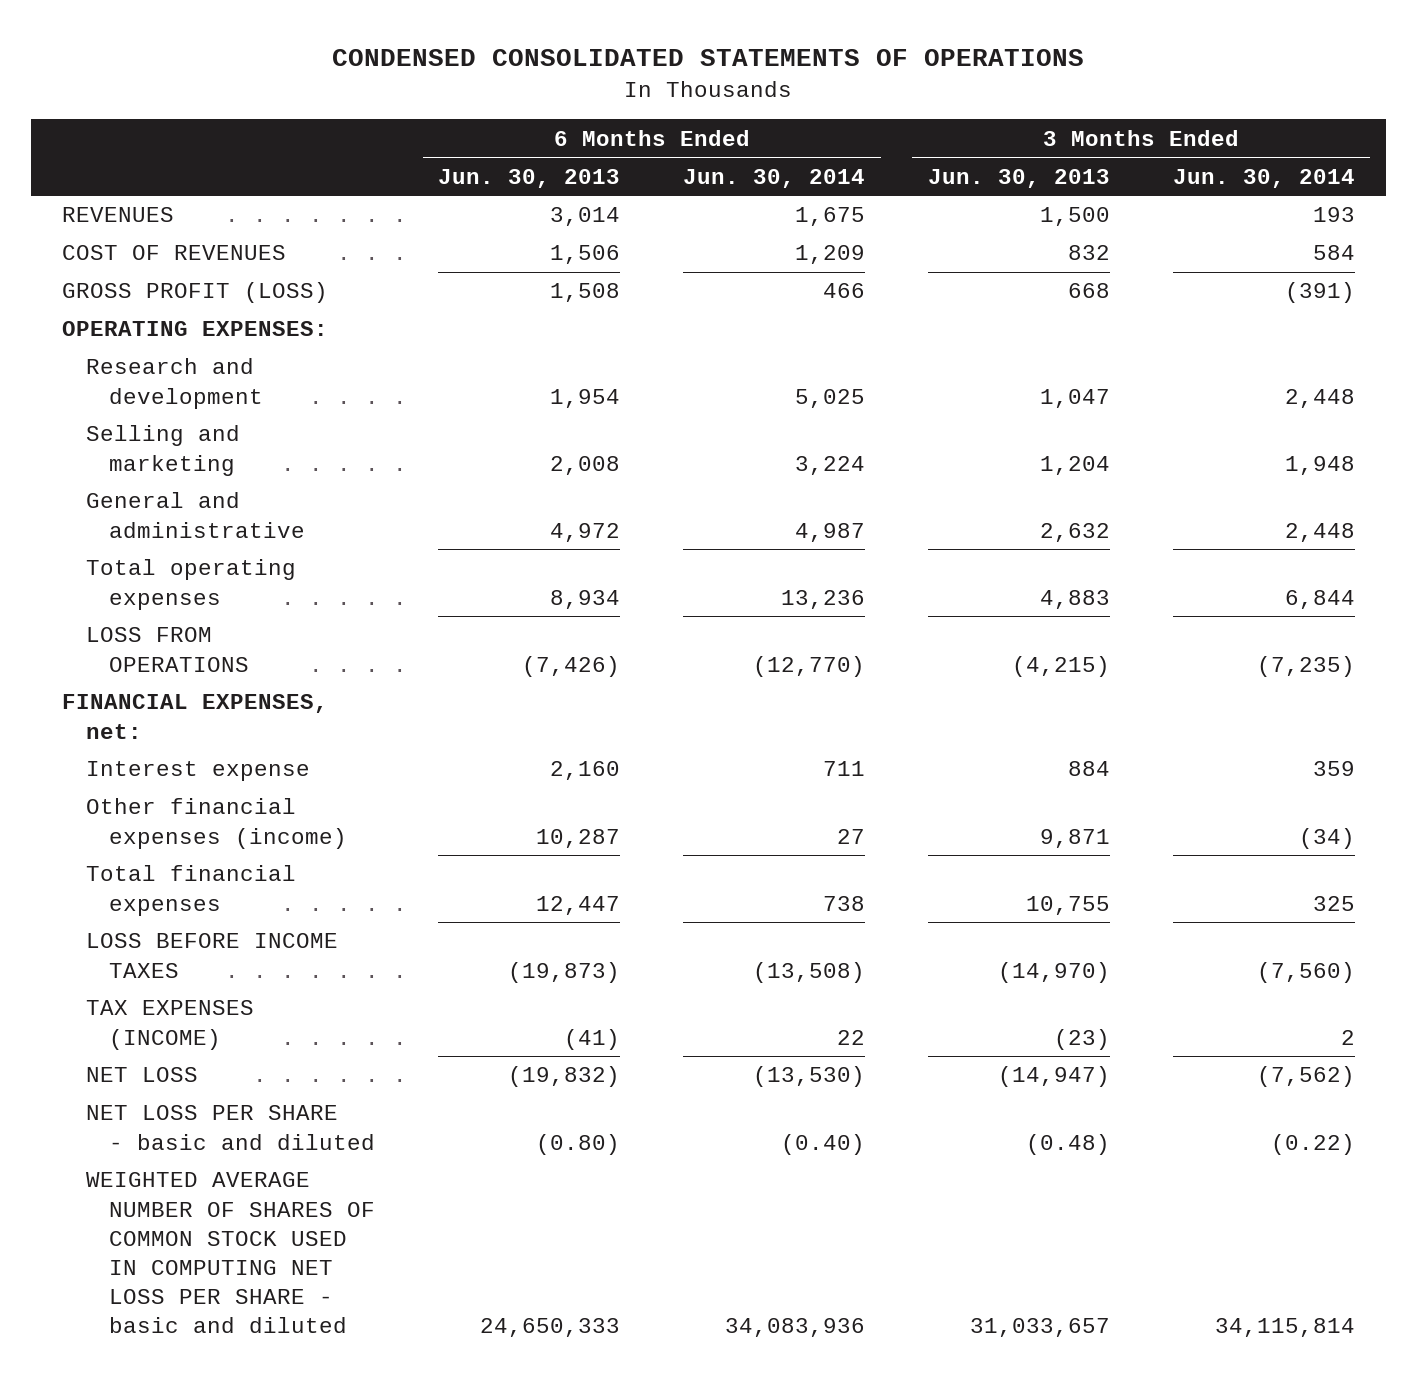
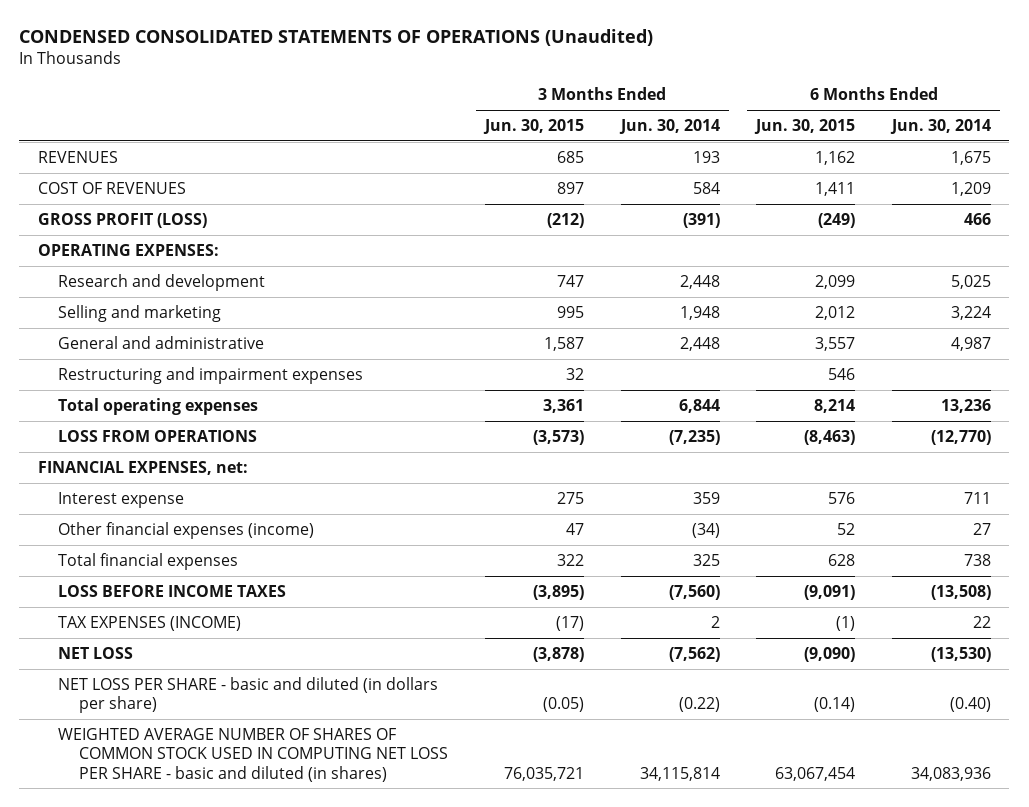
- CONDENSED CONSOLIDATED STATEMENTS OF OPERATIONS
+ CONDENSED CONSOLIDATED STATEMENTS OF OPERATIONS (Unaudited)
- | 6 Months Ended Jun. 30, 2013 | 6 Months Ended Jun. 30, 2014 | 3 Months Ended Jun. 30, 2013 | 3 Months Ended Jun. 30, 2014
+ | 3 Months Ended Jun. 30, 2015 | 3 Months Ended Jun. 30, 2014 | 6 Months Ended Jun. 30, 2015 | 6 Months Ended Jun. 30, 2014
+ Restructuring and impairment expenses | 32 | | 546 |
- NET LOSS PER SHARE - basic and diluted | (0.80) | (0.40) | (0.48) | (0.22)
- WEIGHTED AVERAGE NUMBER OF SHARES OF COMMON STOCK USED IN COMPUTING NET LOSS PER SHARE - basic and diluted | 24,650,333 | 34,083,936 | 31,033,657 | 34,115,814
+ NET LOSS PER SHARE - basic and diluted (in dollars per share) | (0.05) | (0.22) | (0.14) | (0.40)
+ WEIGHTED AVERAGE NUMBER OF SHARES OF COMMON STOCK USED IN COMPUTING NET LOSS PER SHARE - basic and diluted (in shares) | 76,035,721 | 34,115,814 | 63,067,454 | 34,083,936

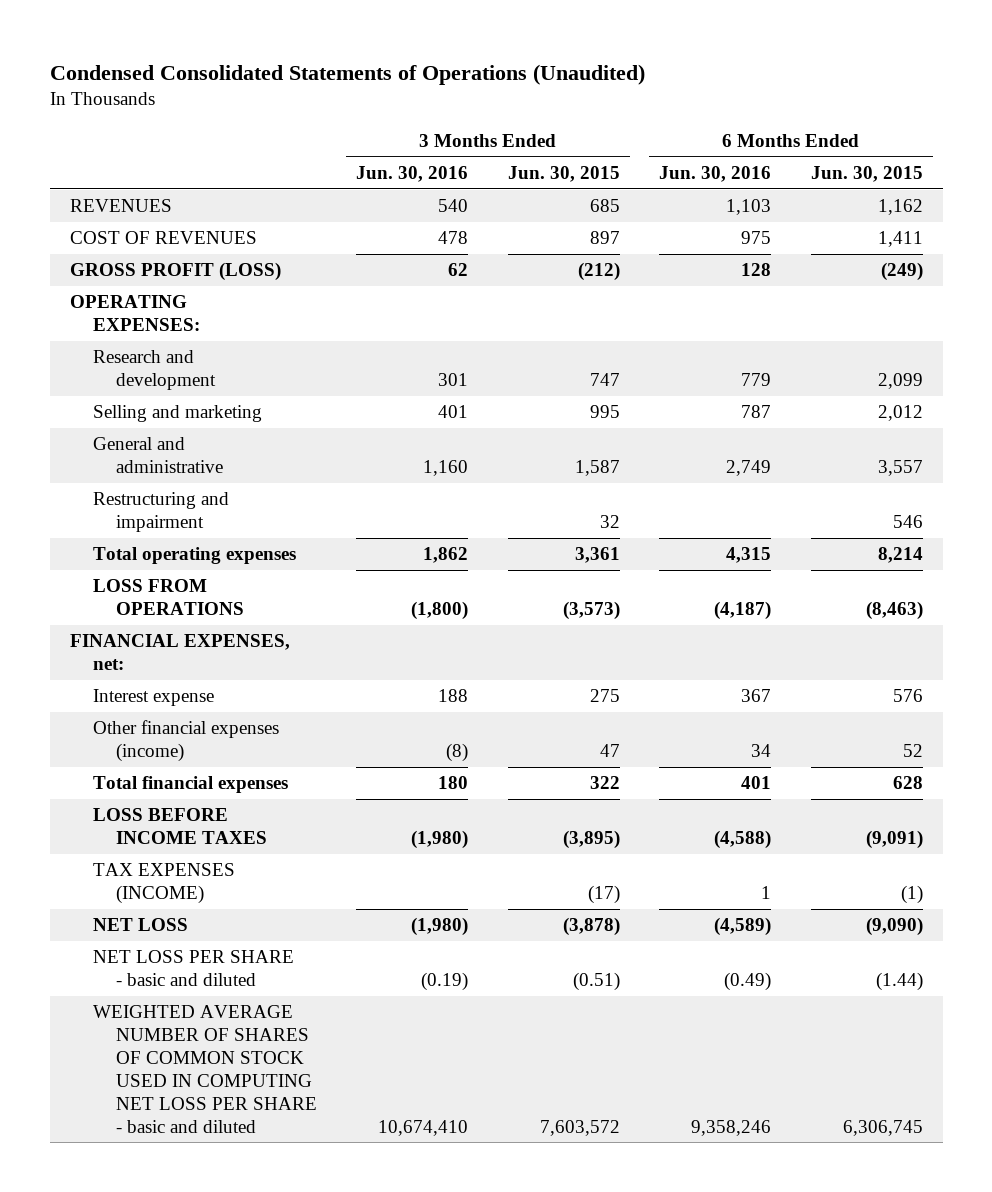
- CONDENSED CONSOLIDATED STATEMENTS OF OPERATIONS (Unaudited)
+ Condensed Consolidated Statements of Operations (Unaudited)
- | 3 Months Ended Jun. 30, 2015 | 3 Months Ended Jun. 30, 2014 | 6 Months Ended Jun. 30, 2015 | 6 Months Ended Jun. 30, 2014
+ | 3 Months Ended Jun. 30, 2016 | 3 Months Ended Jun. 30, 2015 | 6 Months Ended Jun. 30, 2016 | 6 Months Ended Jun. 30, 2015
- Restructuring and impairment expenses | 32 | | 546 |
+ Restructuring and impairment | | 32 | | 546
- NET LOSS PER SHARE - basic and diluted (in dollars per share) | (0.05) | (0.22) | (0.14) | (0.40)
- WEIGHTED AVERAGE NUMBER OF SHARES OF COMMON STOCK USED IN COMPUTING NET LOSS PER SHARE - basic and diluted (in shares) | 76,035,721 | 34,115,814 | 63,067,454 | 34,083,936
+ NET LOSS PER SHARE - basic and diluted | (0.19) | (0.51) | (0.49) | (1.44)
+ WEIGHTED AVERAGE NUMBER OF SHARES OF COMMON STOCK USED IN COMPUTING NET LOSS PER SHARE - basic and diluted | 10,674,410 | 7,603,572 | 9,358,246 | 6,306,745

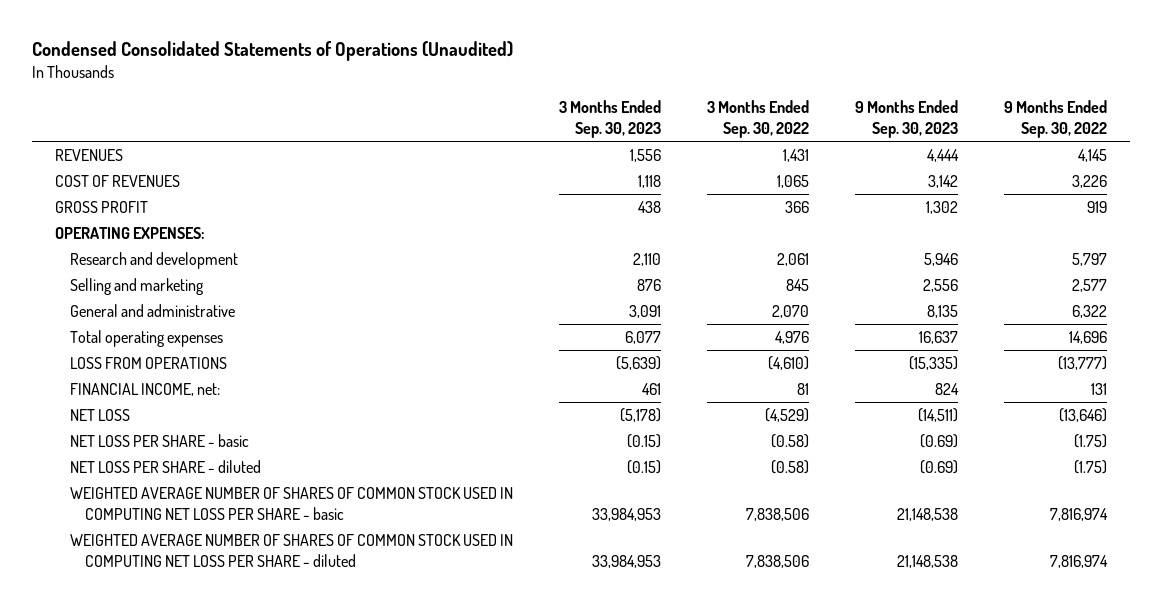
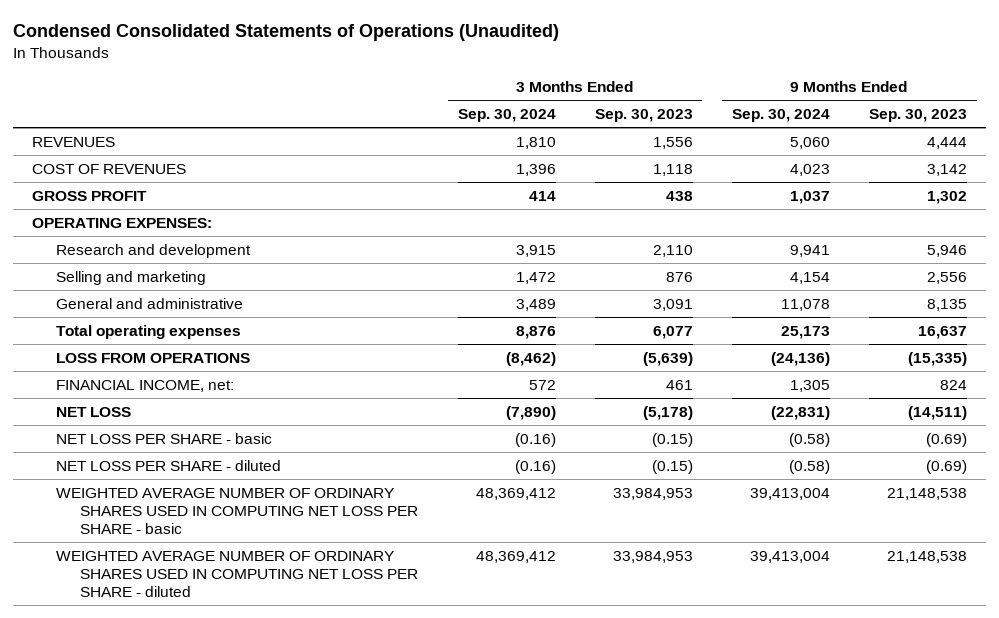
- | 3 Months Ended Sep. 30, 2023 | 3 Months Ended Sep. 30, 2022 | 9 Months Ended Sep. 30, 2023 | 9 Months Ended Sep. 30, 2022
+ | 3 Months Ended Sep. 30, 2024 | 3 Months Ended Sep. 30, 2023 | 9 Months Ended Sep. 30, 2024 | 9 Months Ended Sep. 30, 2023
- WEIGHTED AVERAGE NUMBER OF SHARES OF COMMON STOCK USED IN COMPUTING NET LOSS PER SHARE - basic | 33,984,953 | 7,838,506 | 21,148,538 | 7,816,974
- WEIGHTED AVERAGE NUMBER OF SHARES OF COMMON STOCK USED IN COMPUTING NET LOSS PER SHARE - diluted | 33,984,953 | 7,838,506 | 21,148,538 | 7,816,974
+ WEIGHTED AVERAGE NUMBER OF ORDINARY SHARES USED IN COMPUTING NET LOSS PER SHARE - basic | 48,369,412 | 33,984,953 | 39,413,004 | 21,148,538
+ WEIGHTED AVERAGE NUMBER OF ORDINARY SHARES USED IN COMPUTING NET LOSS PER SHARE - diluted | 48,369,412 | 33,984,953 | 39,413,004 | 21,148,538

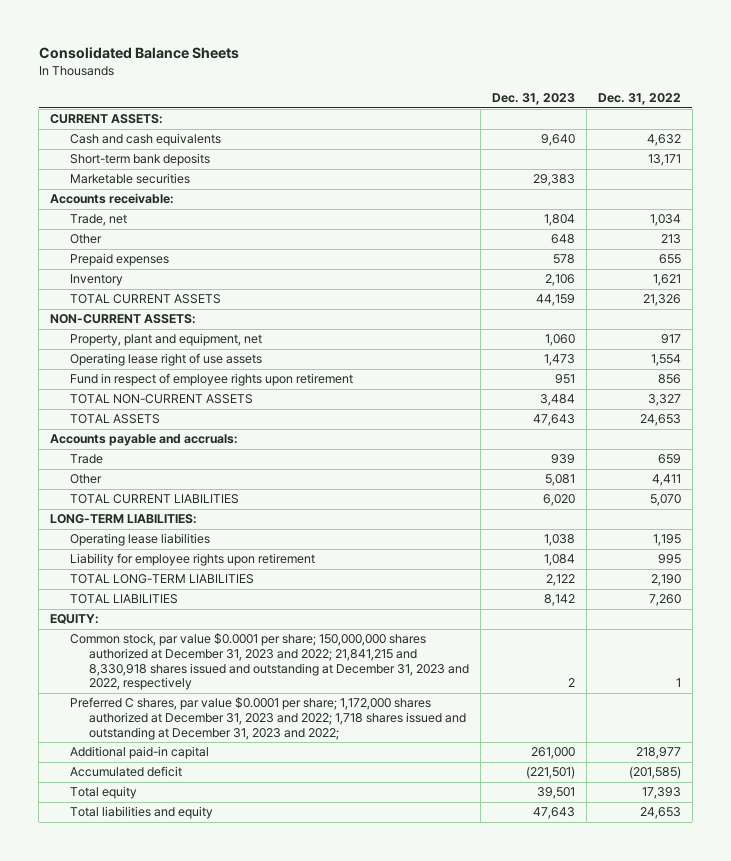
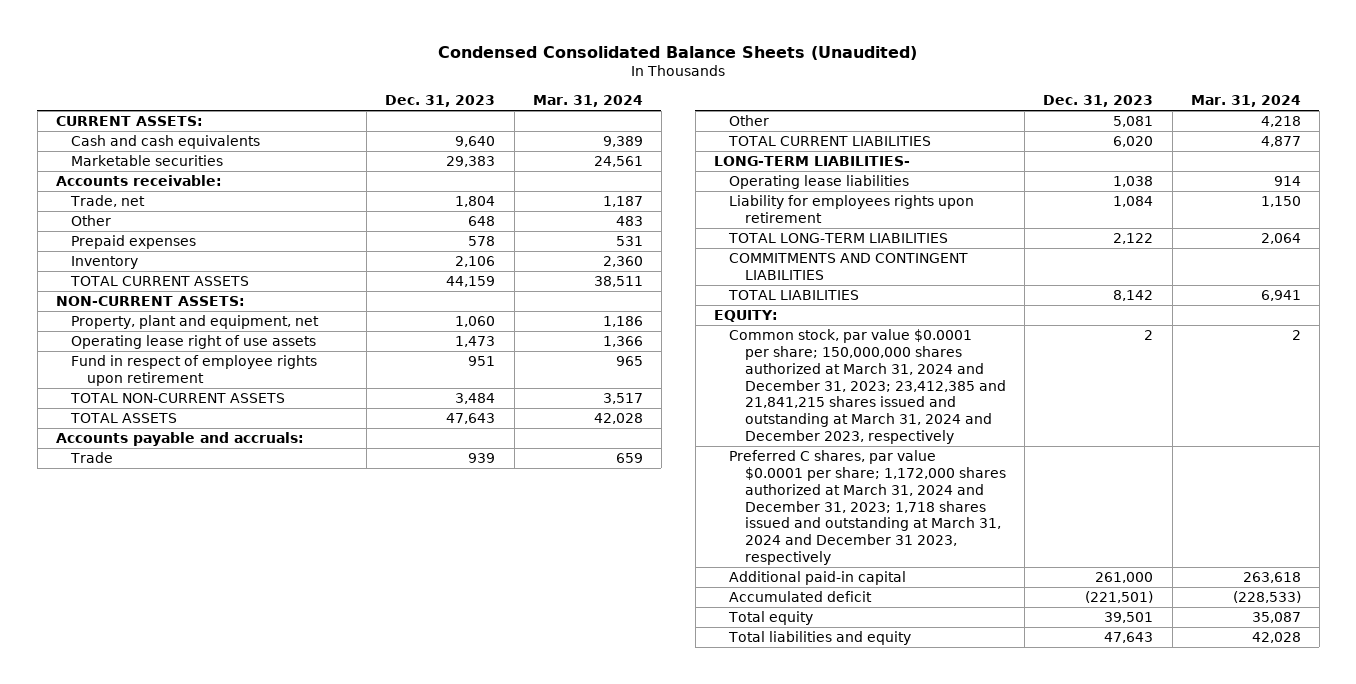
- Consolidated Balance Sheets
+ Condensed Consolidated Balance Sheets (Unaudited)
- | Dec. 31, 2023 | Dec. 31, 2022
+ | Dec. 31, 2023 | Mar. 31, 2024
- Short-term bank deposits | | 13,171
- LONG-TERM LIABILITIES:
+ LONG-TERM LIABILITIES-
- Liability for employee rights upon retirement | 1,084 | 995
+ Liability for employees rights upon retirement | 1,084 | 1,150
+ COMMITMENTS AND CONTINGENT LIABILITIES
- Common stock, par value $0.0001 per share; 150,000,000 shares authorized at December 31, 2023 and 2022; 21,841,215 and 8,330,918 shares issued and outstanding at December 31, 2023 and 2022, respectively | 2 | 1
- Preferred C shares, par value $0.0001 per share; 1,172,000 shares authorized at December 31, 2023 and 2022; 1,718 shares issued and outstanding at December 31, 2023 and 2022;
+ Common stock, par value $0.0001 per share; 150,000,000 shares authorized at March 31, 2024 and December 31, 2023; 23,412,385 and 21,841,215 shares issued and outstanding at March 31, 2024 and December 2023, respectively | 2 | 2
+ Preferred C shares, par value $0.0001 per share; 1,172,000 shares authorized at March 31, 2024 and December 31, 2023; 1,718 shares issued and outstanding at March 31, 2024 and December 31 2023, respectively

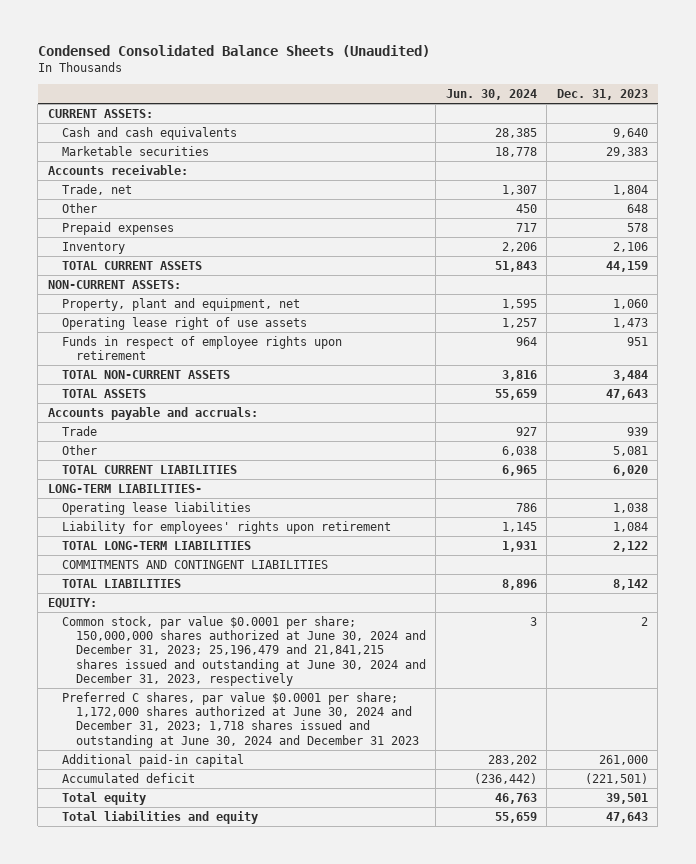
- | Dec. 31, 2023 | Mar. 31, 2024
+ | Jun. 30, 2024 | Dec. 31, 2023
- Fund in respect of employee rights upon retirement | 951 | 965
+ Funds in respect of employee rights upon retirement | 964 | 951
- Liability for employees rights upon retirement | 1,084 | 1,150
+ Liability for employees' rights upon retirement | 1,145 | 1,084
- Common stock, par value $0.0001 per share; 150,000,000 shares authorized at March 31, 2024 and December 31, 2023; 23,412,385 and 21,841,215 shares issued and outstanding at March 31, 2024 and December 2023, respectively | 2 | 2
- Preferred C shares, par value $0.0001 per share; 1,172,000 shares authorized at March 31, 2024 and December 31, 2023; 1,718 shares issued and outstanding at March 31, 2024 and December 31 2023, respectively
+ Common stock, par value $0.0001 per share; 150,000,000 shares authorized at June 30, 2024 and December 31, 2023; 25,196,479 and 21,841,215 shares issued and outstanding at June 30, 2024 and December 31, 2023, respectively | 3 | 2
+ Preferred C shares, par value $0.0001 per share; 1,172,000 shares authorized at June 30, 2024 and December 31, 2023; 1,718 shares issued and outstanding at June 30, 2024 and December 31 2023

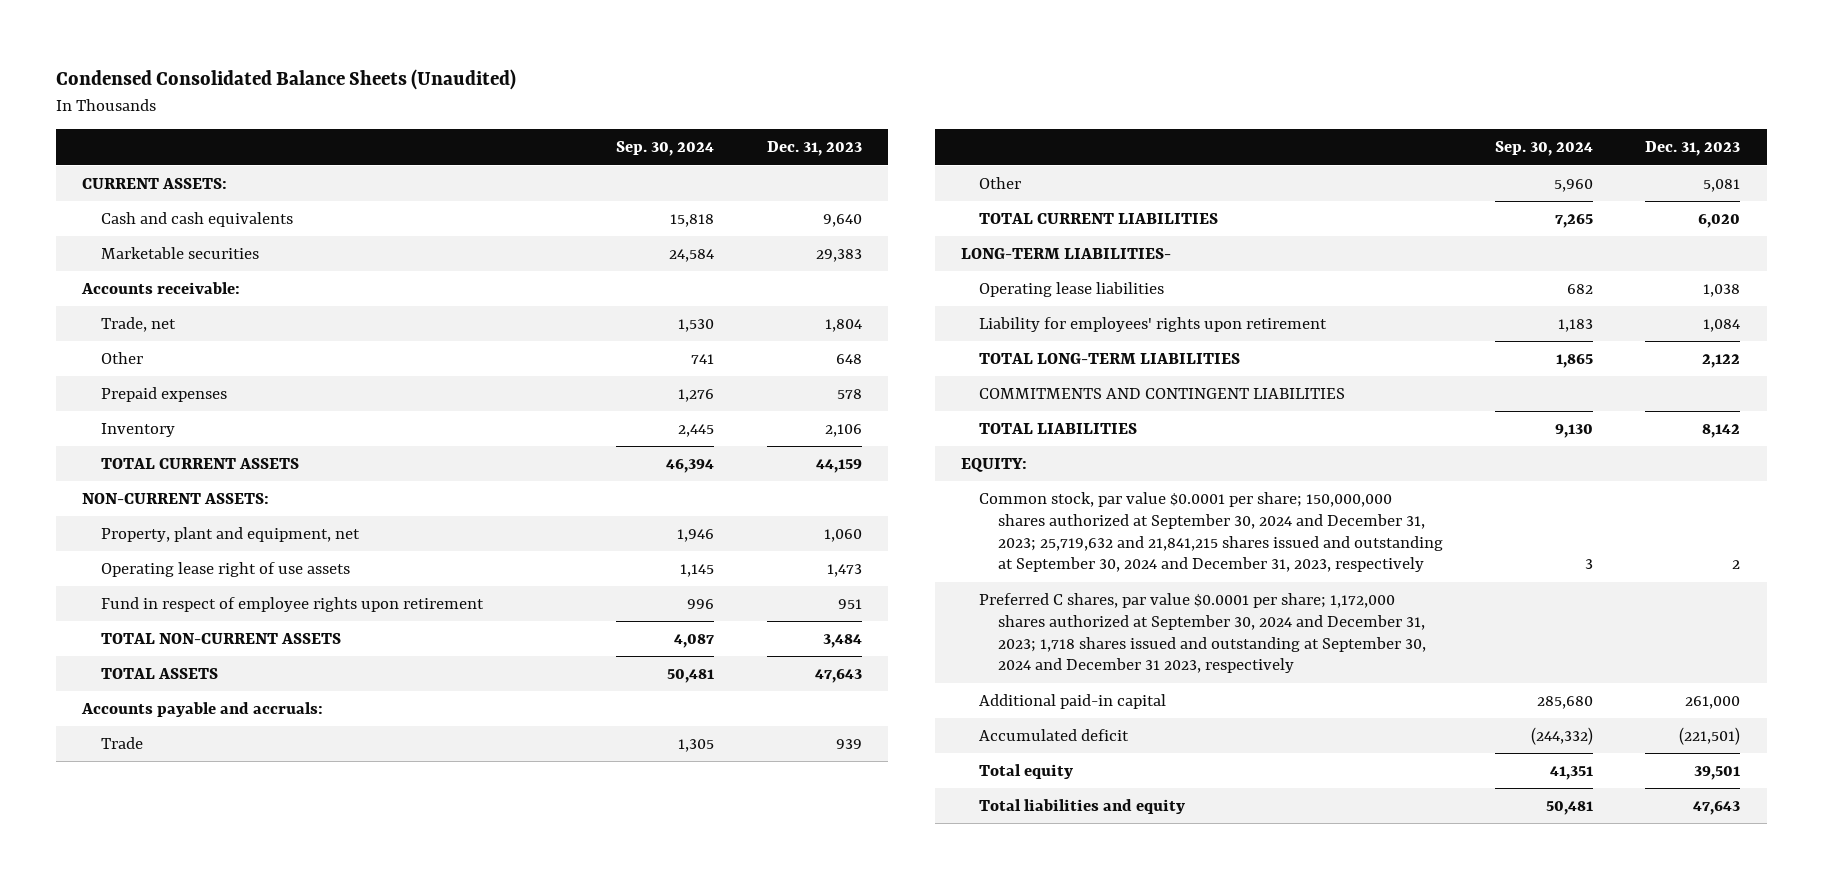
- | Jun. 30, 2024 | Dec. 31, 2023
+ | Sep. 30, 2024 | Dec. 31, 2023
- Funds in respect of employee rights upon retirement | 964 | 951
+ Fund in respect of employee rights upon retirement | 996 | 951
- Common stock, par value $0.0001 per share; 150,000,000 shares authorized at June 30, 2024 and December 31, 2023; 25,196,479 and 21,841,215 shares issued and outstanding at June 30, 2024 and December 31, 2023, respectively | 3 | 2
- Preferred C shares, par value $0.0001 per share; 1,172,000 shares authorized at June 30, 2024 and December 31, 2023; 1,718 shares issued and outstanding at June 30, 2024 and December 31 2023
+ Common stock, par value $0.0001 per share; 150,000,000 shares authorized at September 30, 2024 and December 31, 2023; 25,719,632 and 21,841,215 shares issued and outstanding at September 30, 2024 and December 31, 2023, respectively | 3 | 2
+ Preferred C shares, par value $0.0001 per share; 1,172,000 shares authorized at September 30, 2024 and December 31, 2023; 1,718 shares issued and outstanding at September 30, 2024 and December 31 2023, respectively

